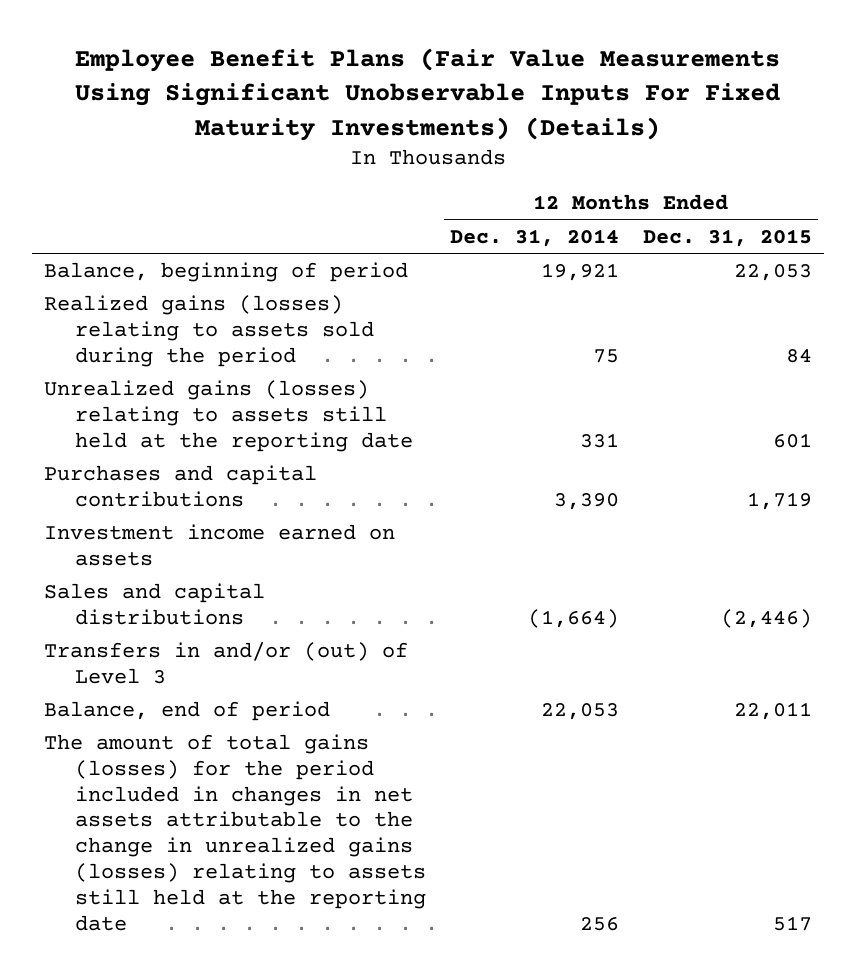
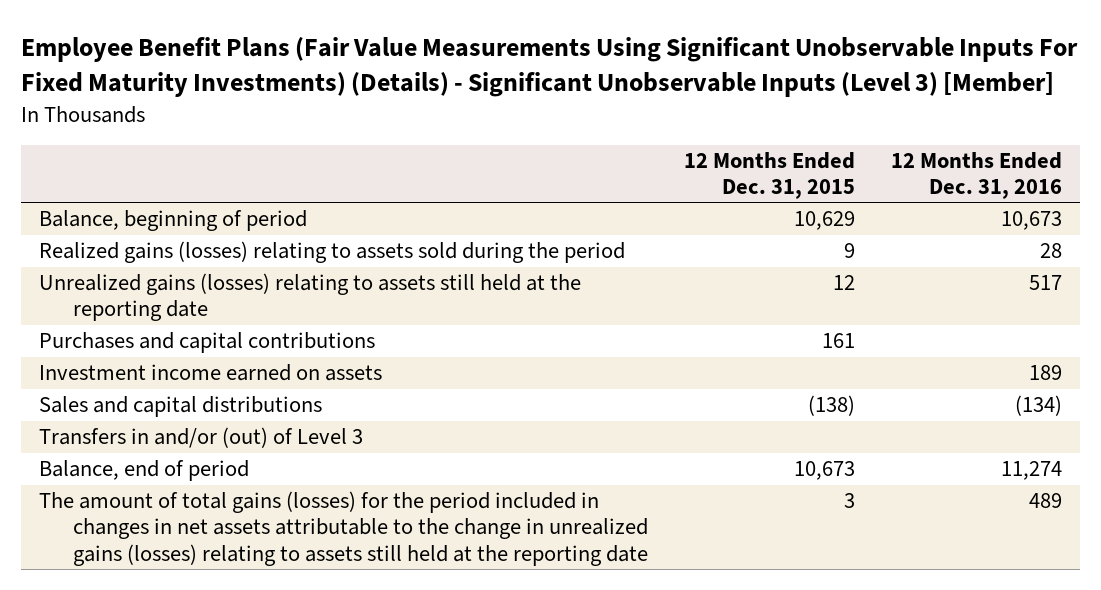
- Employee Benefit Plans (Fair Value Measurements Using Significant Unobservable Inputs For Fixed Maturity Investments) (Details)
+ Employee Benefit Plans (Fair Value Measurements Using Significant Unobservable Inputs For Fixed Maturity Investments) (Details) - Significant Unobservable Inputs (Level 3) [Member]
- | 12 Months Ended Dec. 31, 2014 | 12 Months Ended Dec. 31, 2015
+ | 12 Months Ended Dec. 31, 2015 | 12 Months Ended Dec. 31, 2016
- Balance, beginning of period | 19,921 | 22,053
- Realized gains (losses) relating to assets sold during the period | 75 | 84
- Unrealized gains (losses) relating to assets still held at the reporting date | 331 | 601
- Purchases and capital contributions | 3,390 | 1,719
+ Balance, beginning of period | 10,629 | 10,673
+ Realized gains (losses) relating to assets sold during the period | 9 | 28
+ Unrealized gains (losses) relating to assets still held at the reporting date | 12 | 517
+ Purchases and capital contributions | 161 |
- Sales and capital distributions | (1,664) | (2,446)
+ Sales and capital distributions | (138) | (134)
- Balance, end of period | 22,053 | 22,011
- The amount of total gains (losses) for the period included in changes in net assets attributable to the change in unrealized gains (losses) relating to assets still held at the reporting date | 256 | 517
+ Balance, end of period | 10,673 | 11,274
+ The amount of total gains (losses) for the period included in changes in net assets attributable to the change in unrealized gains (losses) relating to assets still held at the reporting date | 3 | 489

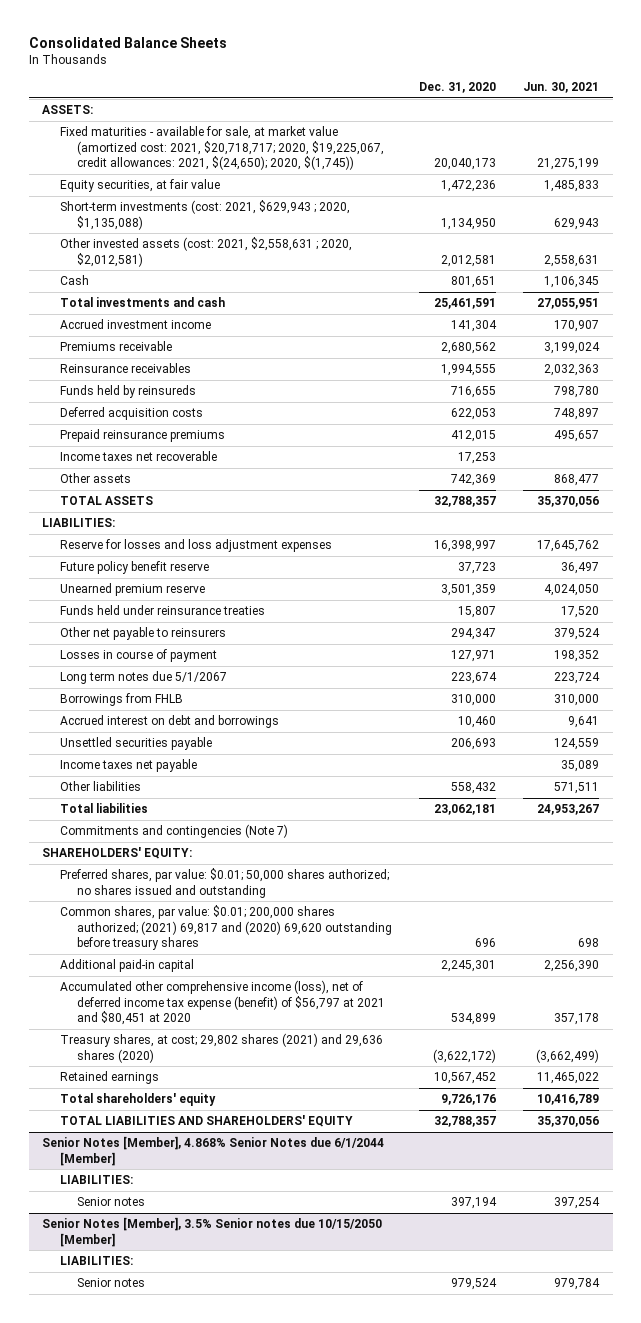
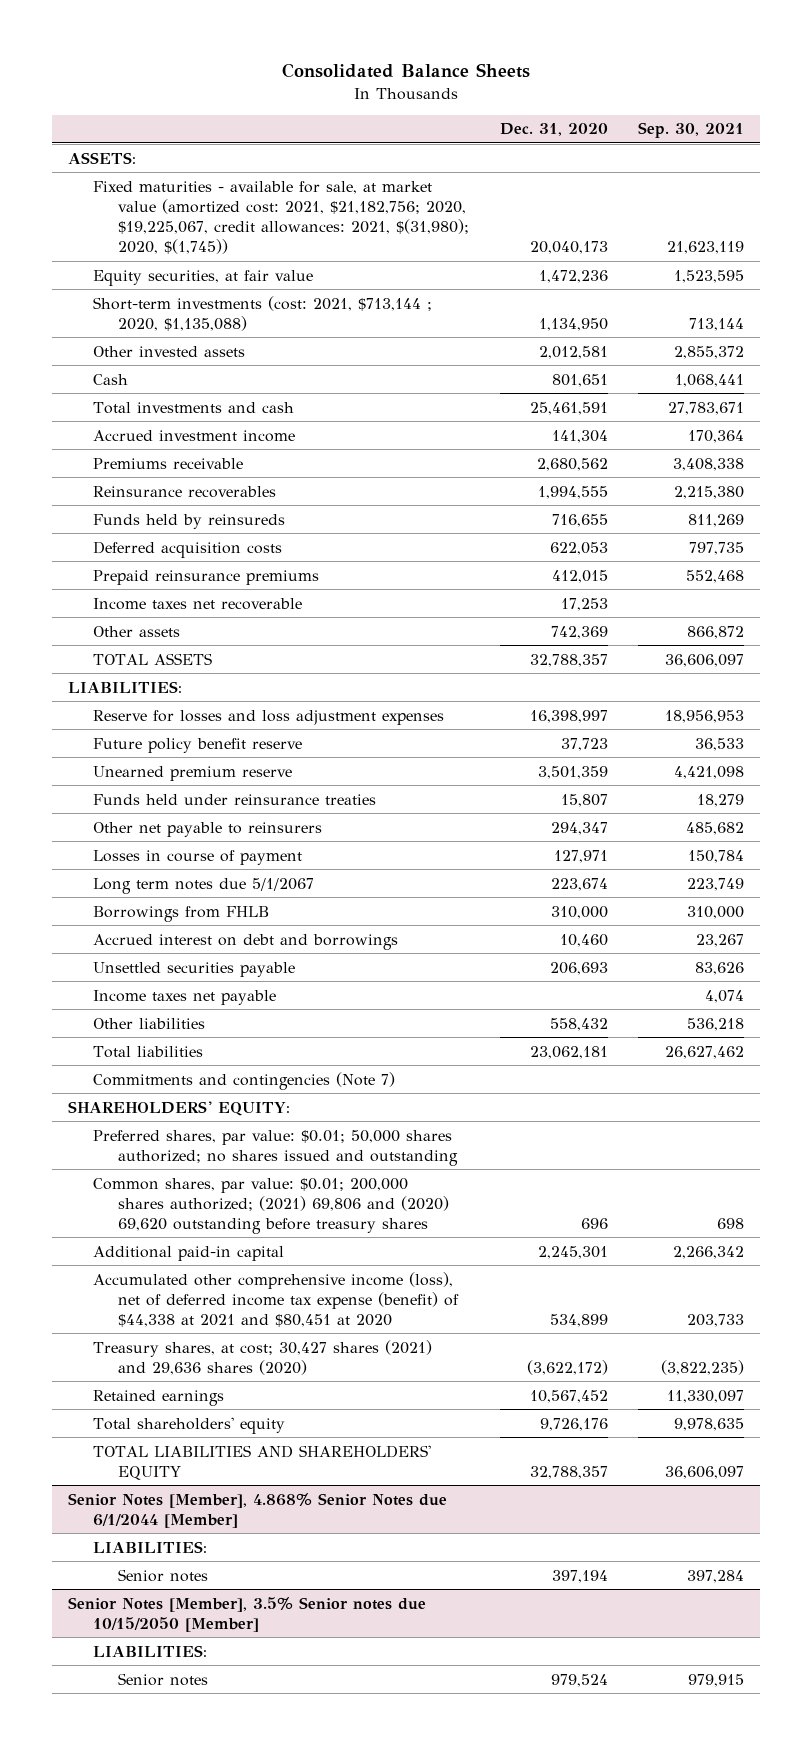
- | Dec. 31, 2020 | Jun. 30, 2021
+ | Dec. 31, 2020 | Sep. 30, 2021
- Fixed maturities - available for sale, at market value (amortized cost: 2021, $20,718,717; 2020, $19,225,067, credit allowances: 2021, $(24,650); 2020, $(1,745)) | 20,040,173 | 21,275,199
+ Fixed maturities - available for sale, at market value (amortized cost: 2021, $21,182,756; 2020, $19,225,067, credit allowances: 2021, $(31,980); 2020, $(1,745)) | 20,040,173 | 21,623,119
- Short-term investments (cost: 2021, $629,943 ; 2020, $1,135,088) | 1,134,950 | 629,943
- Other invested assets (cost: 2021, $2,558,631 ; 2020, $2,012,581) | 2,012,581 | 2,558,631
+ Short-term investments (cost: 2021, $713,144 ; 2020, $1,135,088) | 1,134,950 | 713,144
+ Other invested assets | 2,012,581 | 2,855,372
- Reinsurance receivables | 1,994,555 | 2,032,363
+ Reinsurance recoverables | 1,994,555 | 2,215,380
- Common shares, par value: $0.01; 200,000 shares authorized; (2021) 69,817 and (2020) 69,620 outstanding before treasury shares | 696 | 698
+ Common shares, par value: $0.01; 200,000 shares authorized; (2021) 69,806 and (2020) 69,620 outstanding before treasury shares | 696 | 698
- Accumulated other comprehensive income (loss), net of deferred income tax expense (benefit) of $56,797 at 2021 and $80,451 at 2020 | 534,899 | 357,178
- Treasury shares, at cost; 29,802 shares (2021) and 29,636 shares (2020) | (3,622,172) | (3,662,499)
+ Accumulated other comprehensive income (loss), net of deferred income tax expense (benefit) of $44,338 at 2021 and $80,451 at 2020 | 534,899 | 203,733
+ Treasury shares, at cost; 30,427 shares (2021) and 29,636 shares (2020) | (3,622,172) | (3,822,235)

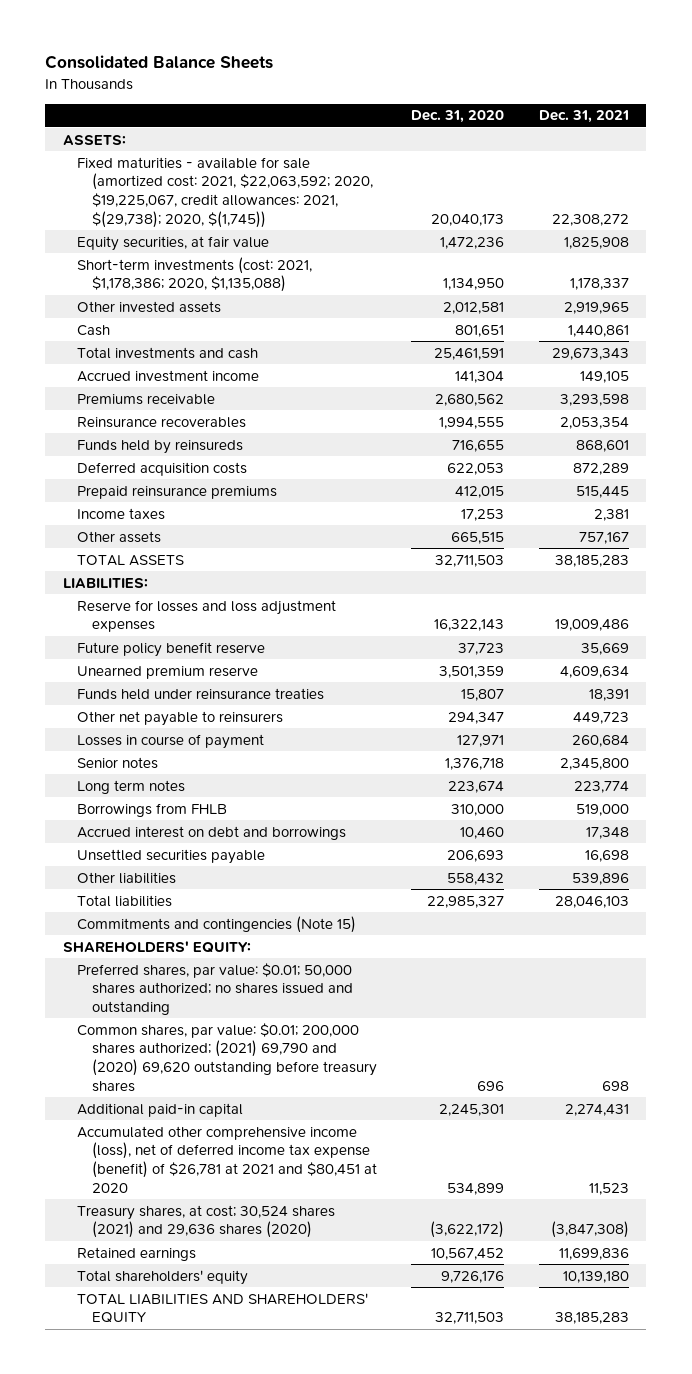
- | Dec. 31, 2020 | Sep. 30, 2021
+ | Dec. 31, 2020 | Dec. 31, 2021
- Fixed maturities - available for sale, at market value (amortized cost: 2021, $21,182,756; 2020, $19,225,067, credit allowances: 2021, $(31,980); 2020, $(1,745)) | 20,040,173 | 21,623,119
+ Fixed maturities - available for sale (amortized cost: 2021, $22,063,592; 2020, $19,225,067, credit allowances: 2021, $(29,738); 2020, $(1,745)) | 20,040,173 | 22,308,272
- Short-term investments (cost: 2021, $713,144 ; 2020, $1,135,088) | 1,134,950 | 713,144
+ Short-term investments (cost: 2021, $1,178,386; 2020, $1,135,088) | 1,134,950 | 1,178,337
- Income taxes net recoverable | 17,253 |
- Other assets | 742,369 | 866,872
- TOTAL ASSETS | 32,788,357 | 36,606,097
+ Income taxes | 17,253 | 2,381
+ Other assets | 665,515 | 757,167
+ TOTAL ASSETS | 32,711,503 | 38,185,283
- Reserve for losses and loss adjustment expenses | 16,398,997 | 18,956,953
+ Reserve for losses and loss adjustment expenses | 16,322,143 | 19,009,486
- Long term notes due 5/1/2067 | 223,674 | 223,749
+ Senior notes | 1,376,718 | 2,345,800
+ Long term notes | 223,674 | 223,774
- Income taxes net payable | | 4,074
- Total liabilities | 23,062,181 | 26,627,462
- Commitments and contingencies (Note 7)
+ Total liabilities | 22,985,327 | 28,046,103
+ Commitments and contingencies (Note 15)
- Common shares, par value: $0.01; 200,000 shares authorized; (2021) 69,806 and (2020) 69,620 outstanding before treasury shares | 696 | 698
+ Common shares, par value: $0.01; 200,000 shares authorized; (2021) 69,790 and (2020) 69,620 outstanding before treasury shares | 696 | 698
- Accumulated other comprehensive income (loss), net of deferred income tax expense (benefit) of $44,338 at 2021 and $80,451 at 2020 | 534,899 | 203,733
- Treasury shares, at cost; 30,427 shares (2021) and 29,636 shares (2020) | (3,622,172) | (3,822,235)
+ Accumulated other comprehensive income (loss), net of deferred income tax expense (benefit) of $26,781 at 2021 and $80,451 at 2020 | 534,899 | 11,523
+ Treasury shares, at cost; 30,524 shares (2021) and 29,636 shares (2020) | (3,622,172) | (3,847,308)
- TOTAL LIABILITIES AND SHAREHOLDERS' EQUITY | 32,788,357 | 36,606,097
- Senior Notes [Member], 4.868% Senior Notes due 6/1/2044 [Member]
- LIABILITIES:
- Senior notes | 397,194 | 397,284
- Senior Notes [Member], 3.5% Senior notes due 10/15/2050 [Member]
- LIABILITIES:
- Senior notes | 979,524 | 979,915
+ TOTAL LIABILITIES AND SHAREHOLDERS' EQUITY | 32,711,503 | 38,185,283

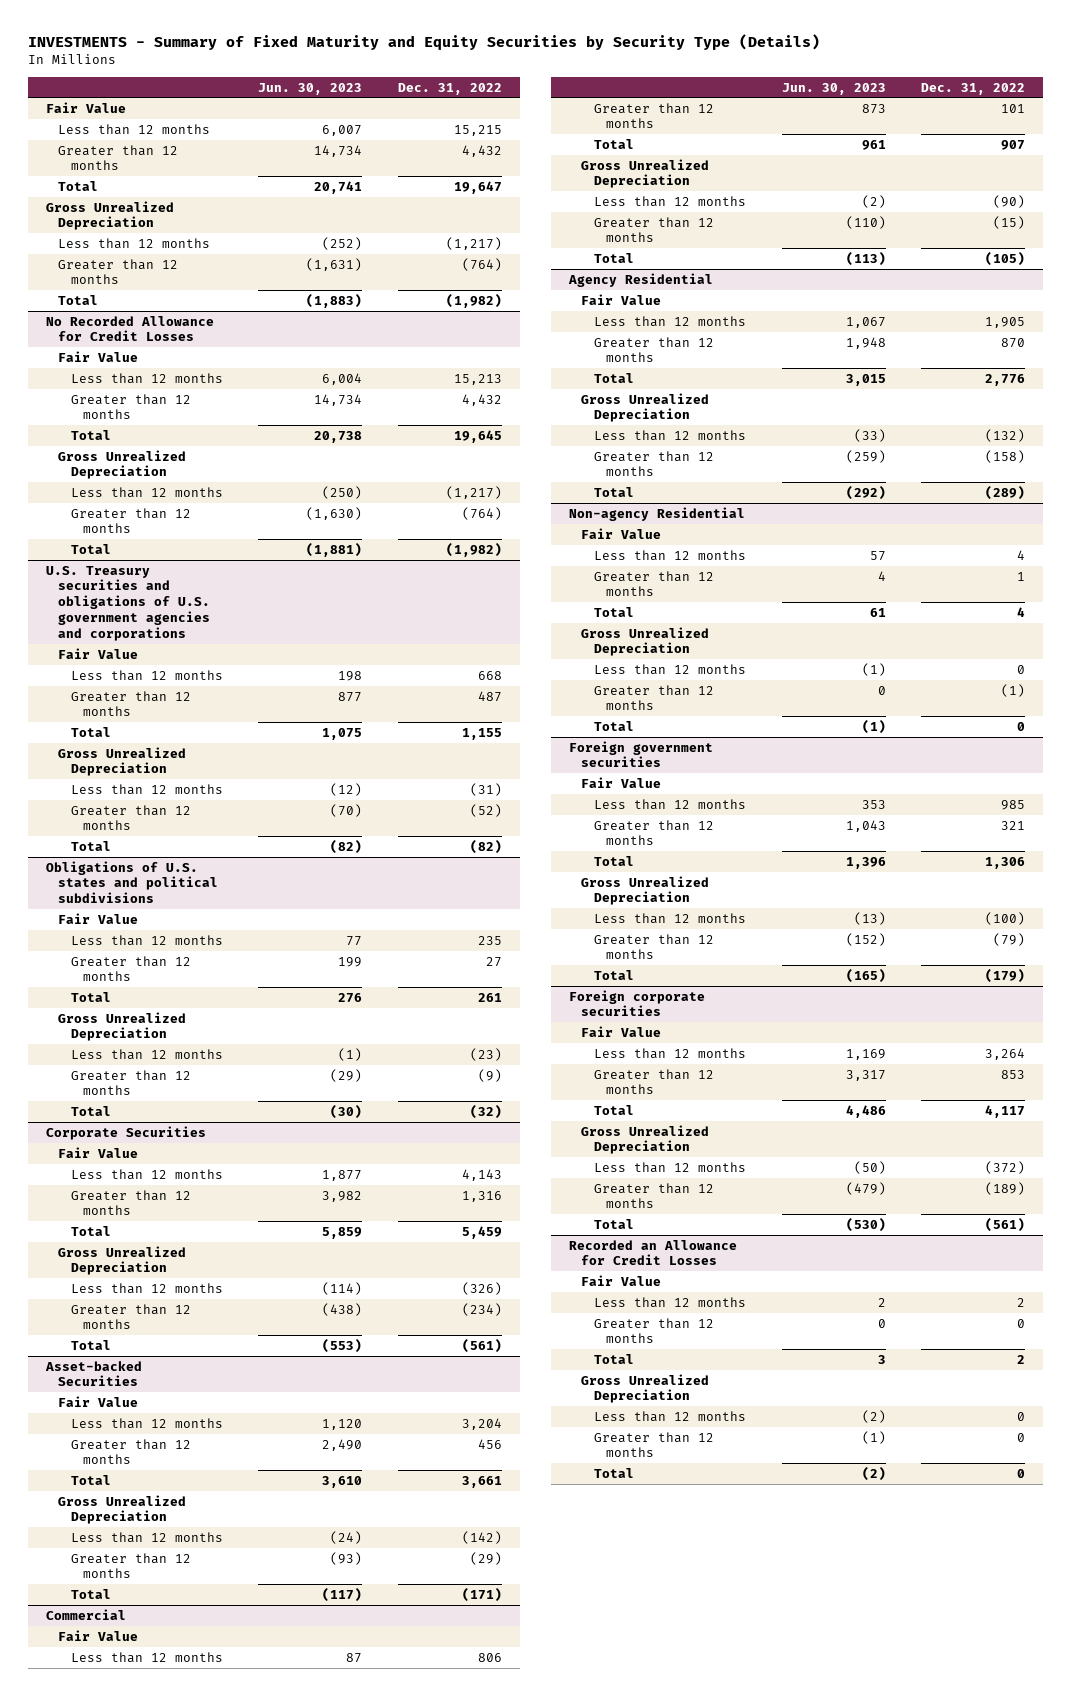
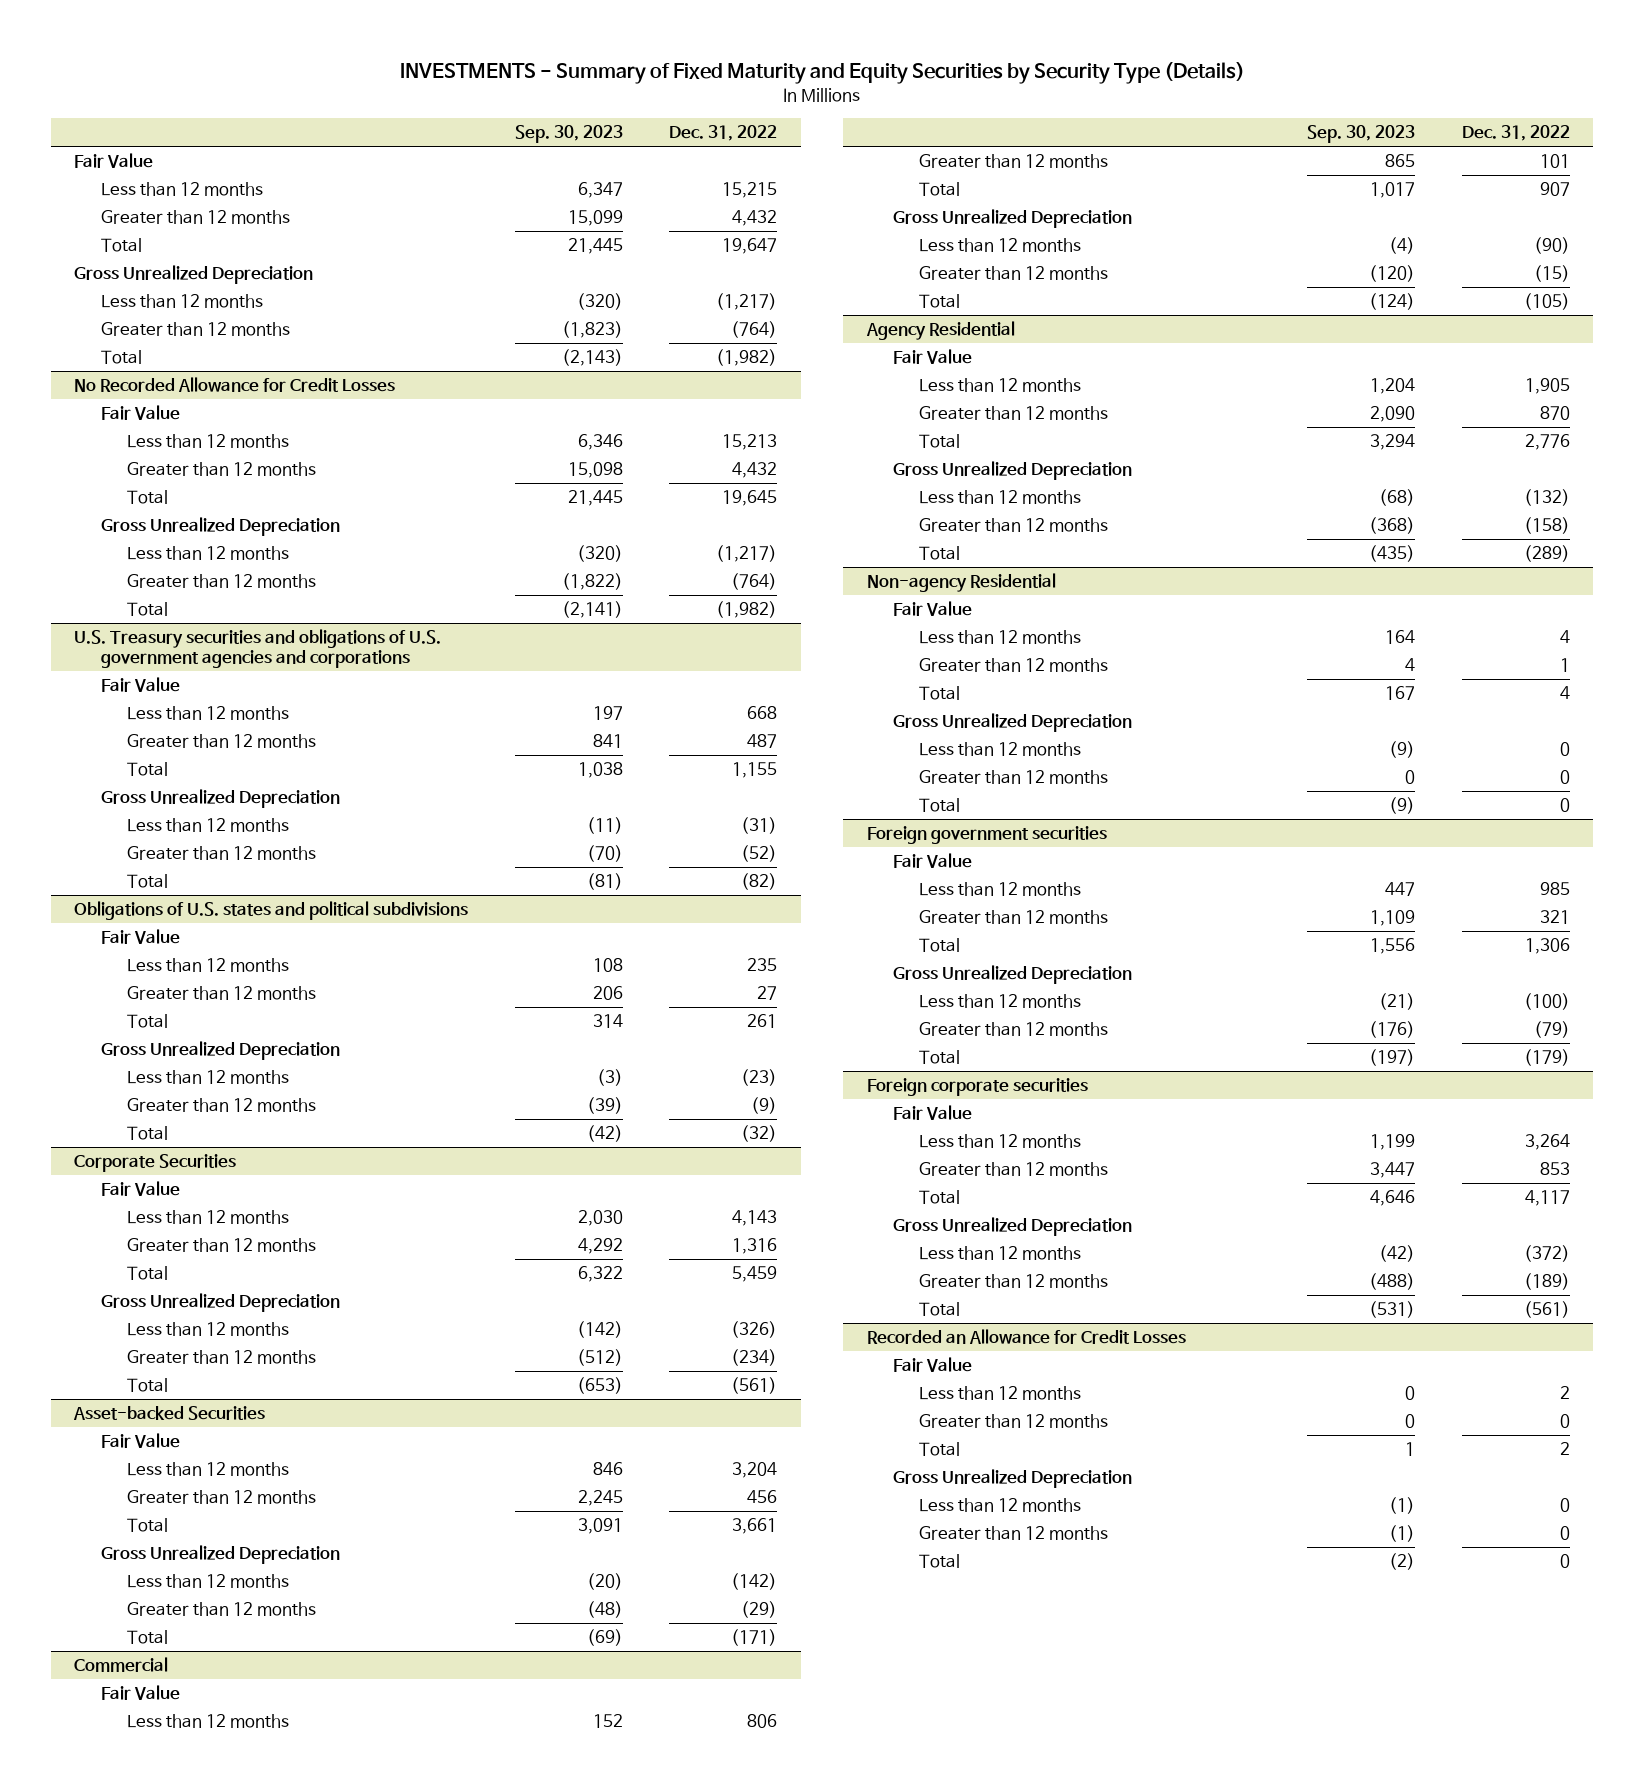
- | Jun. 30, 2023 | Dec. 31, 2022
+ | Sep. 30, 2023 | Dec. 31, 2022
@ Non-agency Residential
- Greater than 12 months | 0 | (1)
+ Greater than 12 months | 0 | 0

